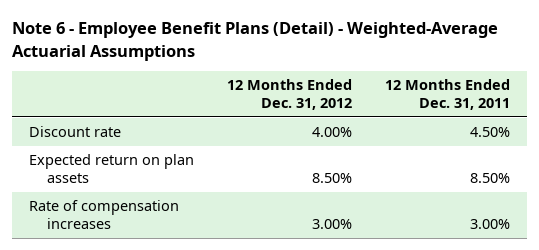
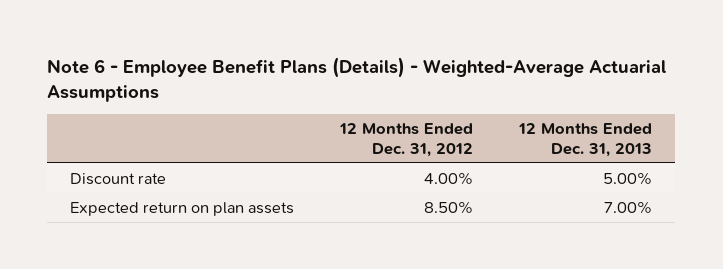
- Note 6 - Employee Benefit Plans (Detail) - Weighted-Average Actuarial Assumptions
+ Note 6 - Employee Benefit Plans (Details) - Weighted-Average Actuarial Assumptions
- | 12 Months Ended Dec. 31, 2012 | 12 Months Ended Dec. 31, 2011
+ | 12 Months Ended Dec. 31, 2012 | 12 Months Ended Dec. 31, 2013
- Rate of compensation increases | 3.00% | 3.00%

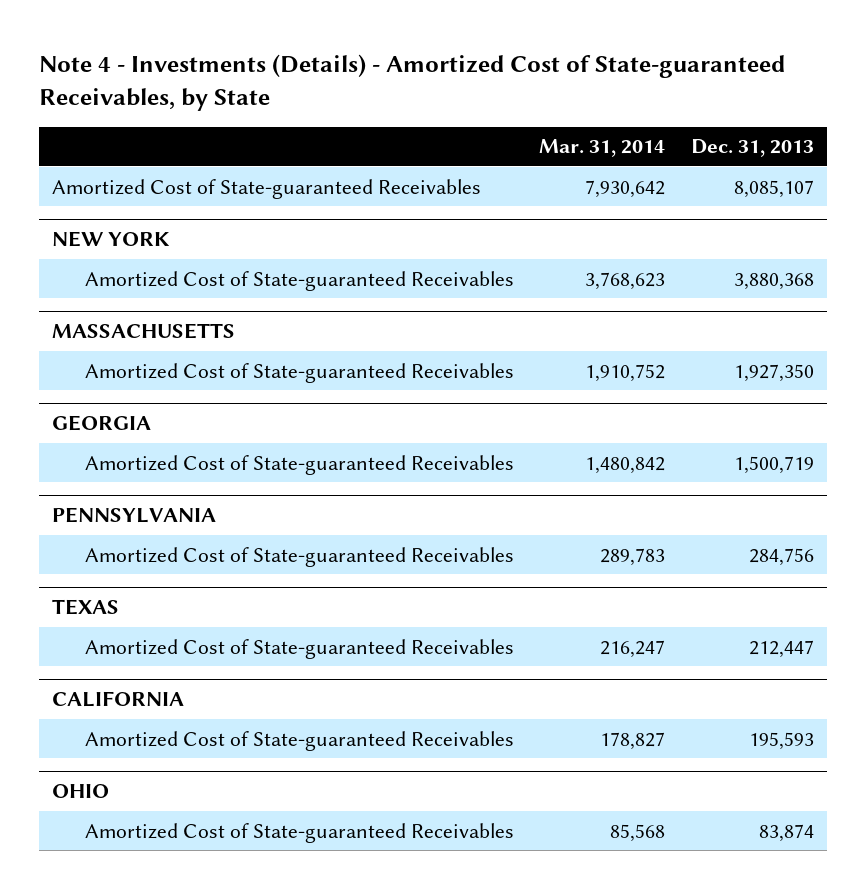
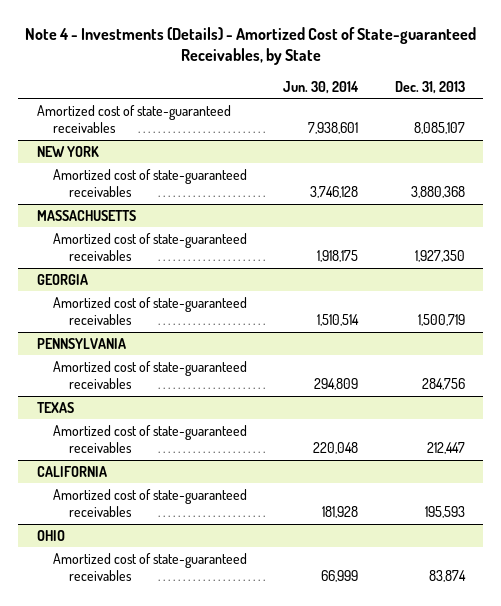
- | Mar. 31, 2014 | Dec. 31, 2013
+ | Jun. 30, 2014 | Dec. 31, 2013
- Amortized Cost of State-guaranteed Receivables | 7,930,642 | 8,085,107
+ Amortized cost of state-guaranteed receivables | 7,938,601 | 8,085,107
@ NEW YORK
- Amortized Cost of State-guaranteed Receivables | 3,768,623 | 3,880,368
+ Amortized cost of state-guaranteed receivables | 3,746,128 | 3,880,368
@ MASSACHUSETTS
- Amortized Cost of State-guaranteed Receivables | 1,910,752 | 1,927,350
+ Amortized cost of state-guaranteed receivables | 1,918,175 | 1,927,350
@ GEORGIA
- Amortized Cost of State-guaranteed Receivables | 1,480,842 | 1,500,719
+ Amortized cost of state-guaranteed receivables | 1,510,514 | 1,500,719
@ PENNSYLVANIA
- Amortized Cost of State-guaranteed Receivables | 289,783 | 284,756
+ Amortized cost of state-guaranteed receivables | 294,809 | 284,756
@ TEXAS
- Amortized Cost of State-guaranteed Receivables | 216,247 | 212,447
+ Amortized cost of state-guaranteed receivables | 220,048 | 212,447
@ CALIFORNIA
- Amortized Cost of State-guaranteed Receivables | 178,827 | 195,593
+ Amortized cost of state-guaranteed receivables | 181,928 | 195,593
@ OHIO
- Amortized Cost of State-guaranteed Receivables | 85,568 | 83,874
+ Amortized cost of state-guaranteed receivables | 66,999 | 83,874

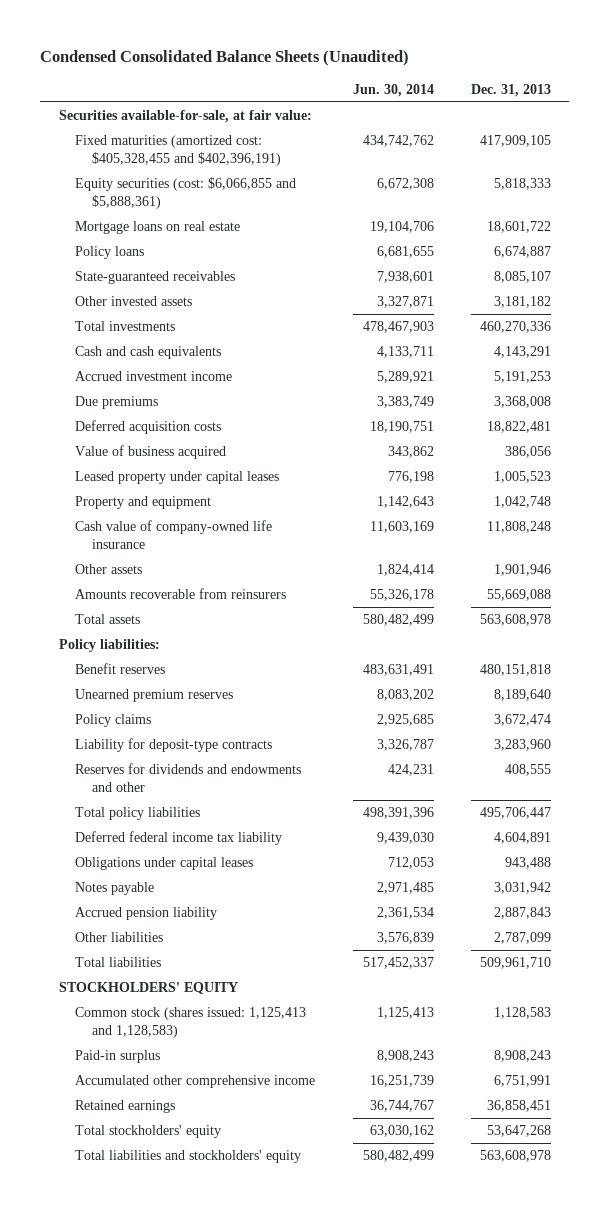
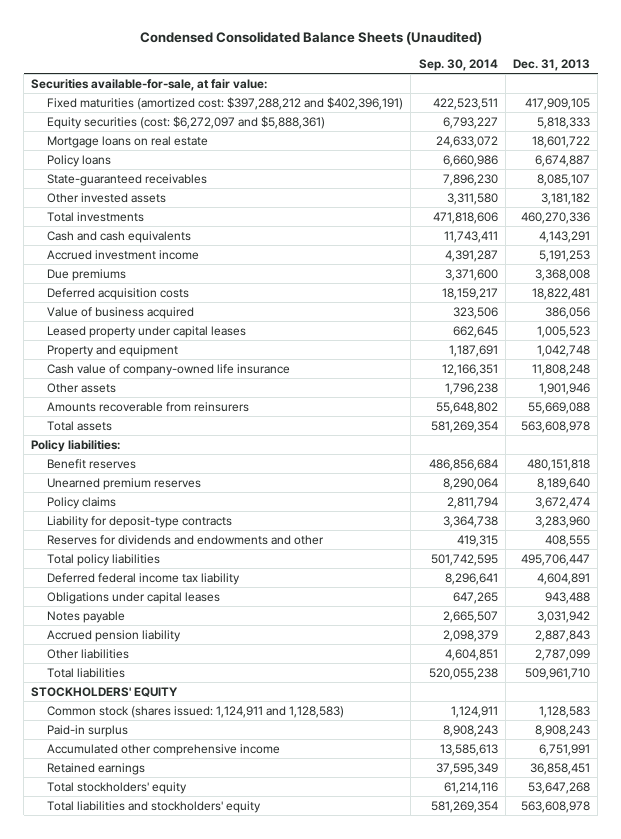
- | Jun. 30, 2014 | Dec. 31, 2013
+ | Sep. 30, 2014 | Dec. 31, 2013
- Fixed maturities (amortized cost: $405,328,455 and $402,396,191) | 434,742,762 | 417,909,105
- Equity securities (cost: $6,066,855 and $5,888,361) | 6,672,308 | 5,818,333
+ Fixed maturities (amortized cost: $397,288,212 and $402,396,191) | 422,523,511 | 417,909,105
+ Equity securities (cost: $6,272,097 and $5,888,361) | 6,793,227 | 5,818,333
- Common stock (shares issued: 1,125,413 and 1,128,583) | 1,125,413 | 1,128,583
+ Common stock (shares issued: 1,124,911 and 1,128,583) | 1,124,911 | 1,128,583

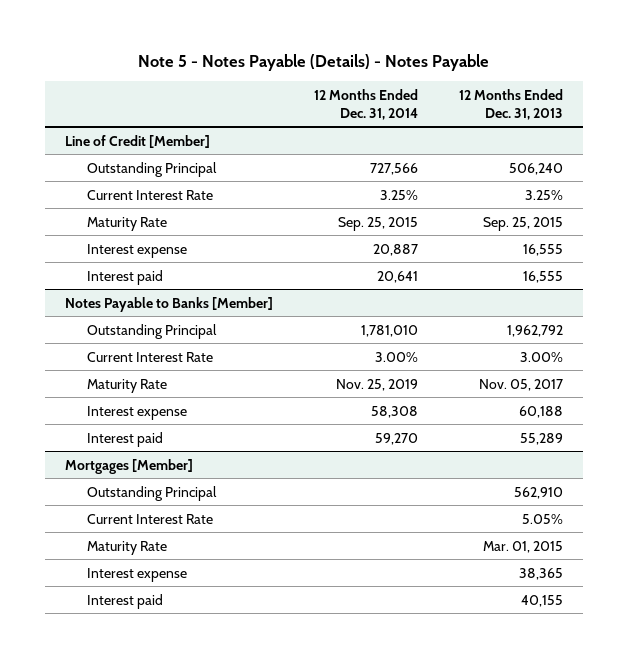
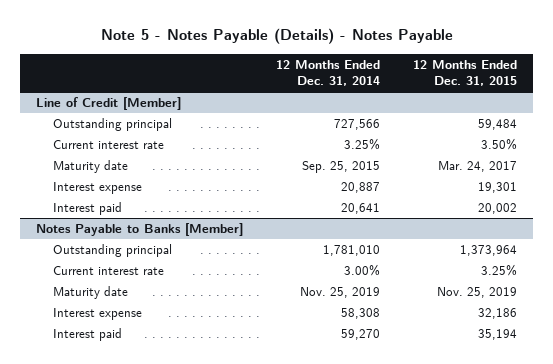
- | 12 Months Ended Dec. 31, 2014 | 12 Months Ended Dec. 31, 2013
+ | 12 Months Ended Dec. 31, 2014 | 12 Months Ended Dec. 31, 2015
@ Line of Credit [Member]
- Outstanding Principal | 727,566 | 506,240
- Current Interest Rate | 3.25% | 3.25%
- Maturity Rate | Sep. 25, 2015 | Sep. 25, 2015
+ Outstanding principal | 727,566 | 59,484
+ Current interest rate | 3.25% | 3.50%
+ Maturity date | Sep. 25, 2015 | Mar. 24, 2017
@ Notes Payable to Banks [Member]
- Outstanding Principal | 1,781,010 | 1,962,792
- Current Interest Rate | 3.00% | 3.00%
- Maturity Rate | Nov. 25, 2019 | Nov. 05, 2017
+ Outstanding principal | 1,781,010 | 1,373,964
+ Current interest rate | 3.00% | 3.25%
+ Maturity date | Nov. 25, 2019 | Nov. 25, 2019
- Mortgages [Member]
- Outstanding Principal | | 562,910
- Current Interest Rate | | 5.05%
- Maturity Rate | | Mar. 01, 2015
- Interest expense | | 38,365
- Interest paid | | 40,155

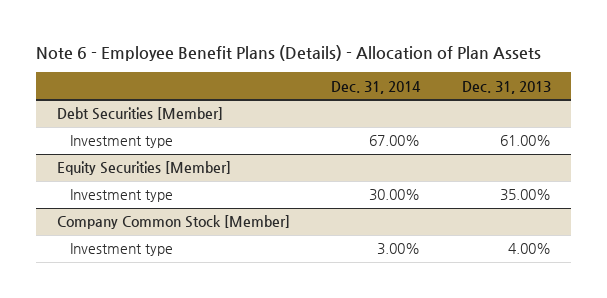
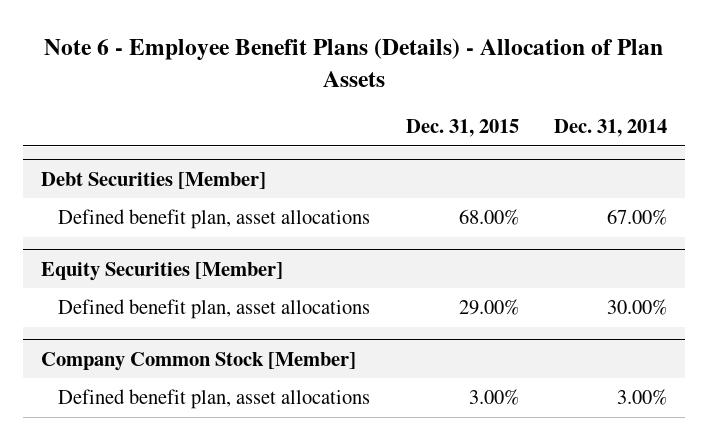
- | Dec. 31, 2014 | Dec. 31, 2013
+ | Dec. 31, 2015 | Dec. 31, 2014
@ Debt Securities [Member]
- Investment type | 67.00% | 61.00%
+ Defined benefit plan, asset allocations | 68.00% | 67.00%
@ Equity Securities [Member]
- Investment type | 30.00% | 35.00%
+ Defined benefit plan, asset allocations | 29.00% | 30.00%
@ Company Common Stock [Member]
- Investment type | 3.00% | 4.00%
+ Defined benefit plan, asset allocations | 3.00% | 3.00%

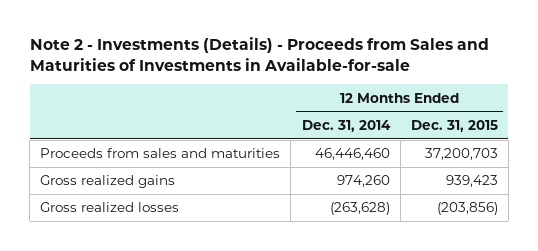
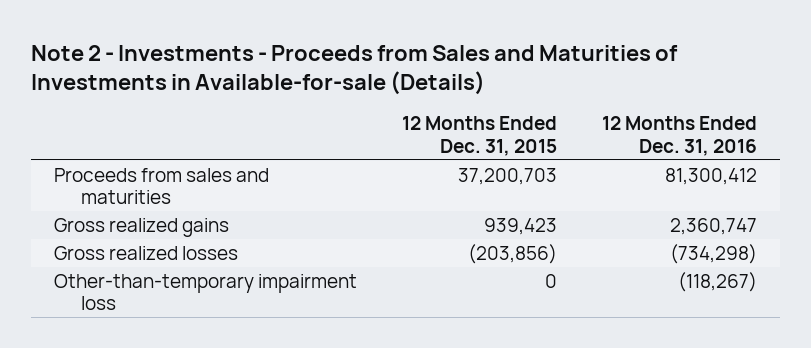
- Note 2 - Investments (Details) - Proceeds from Sales and Maturities of Investments in Available-for-sale
+ Note 2 - Investments - Proceeds from Sales and Maturities of Investments in Available-for-sale (Details)
- | 12 Months Ended Dec. 31, 2014 | 12 Months Ended Dec. 31, 2015
+ | 12 Months Ended Dec. 31, 2015 | 12 Months Ended Dec. 31, 2016
+ Other-than-temporary impairment loss | 0 | (118,267)

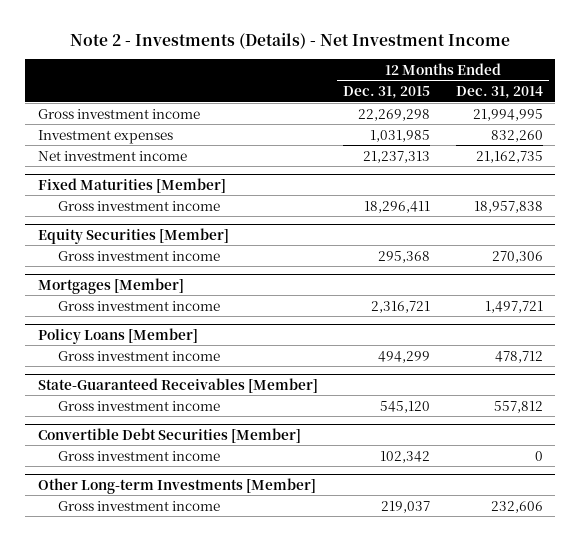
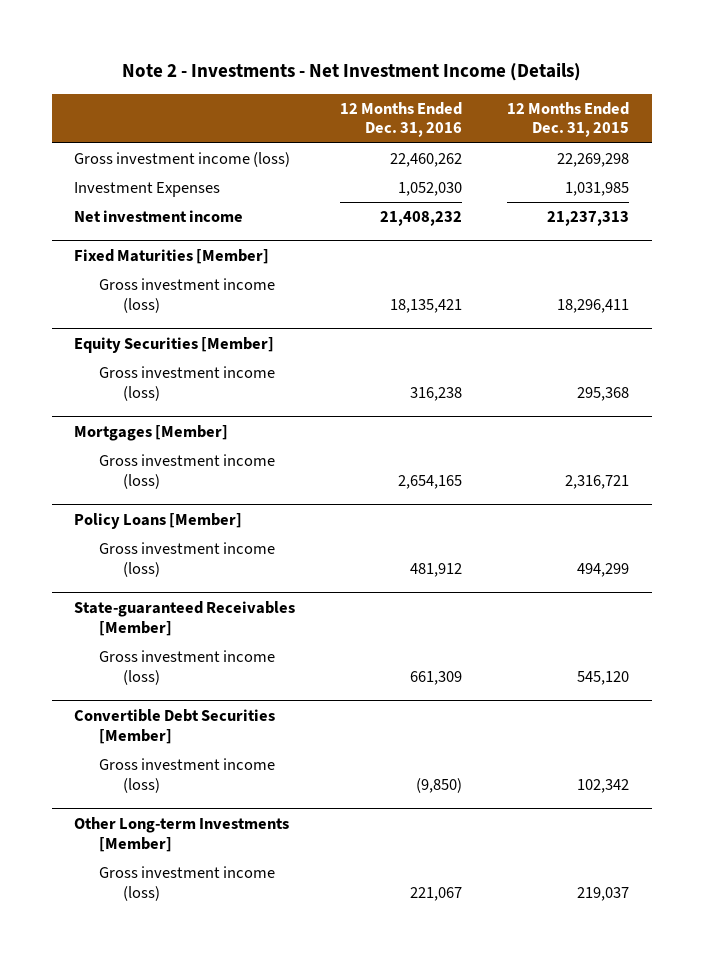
- Note 2 - Investments (Details) - Net Investment Income
+ Note 2 - Investments - Net Investment Income (Details)
- | 12 Months Ended Dec. 31, 2015 | 12 Months Ended Dec. 31, 2014
+ | 12 Months Ended Dec. 31, 2016 | 12 Months Ended Dec. 31, 2015
- Gross investment income | 22,269,298 | 21,994,995
- Investment expenses | 1,031,985 | 832,260
+ Gross investment income (loss) | 22,460,262 | 22,269,298
+ Investment Expenses | 1,052,030 | 1,031,985
@ Fixed Maturities [Member]
- Gross investment income | 18,296,411 | 18,957,838
+ Gross investment income (loss) | 18,135,421 | 18,296,411
@ Equity Securities [Member]
- Gross investment income | 295,368 | 270,306
+ Gross investment income (loss) | 316,238 | 295,368
@ Mortgages [Member]
- Gross investment income | 2,316,721 | 1,497,721
+ Gross investment income (loss) | 2,654,165 | 2,316,721
@ Policy Loans [Member]
- Gross investment income | 494,299 | 478,712
- State-Guaranteed Receivables [Member]
- Gross investment income | 545,120 | 557,812
@ Policy Loans [Member]
+ Gross investment income (loss) | 481,912 | 494,299
+ State-guaranteed Receivables [Member]
+ Gross investment income (loss) | 661,309 | 545,120
@ Convertible Debt Securities [Member]
- Gross investment income | 102,342 | 0
+ Gross investment income (loss) | (9,850) | 102,342
@ Other Long-term Investments [Member]
- Gross investment income | 219,037 | 232,606
+ Gross investment income (loss) | 221,067 | 219,037

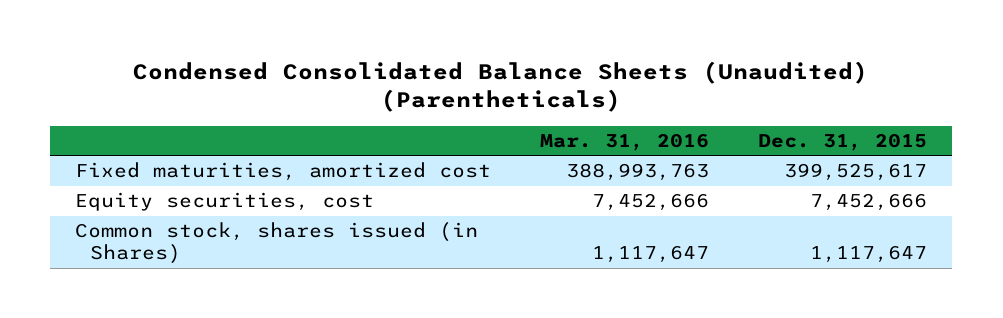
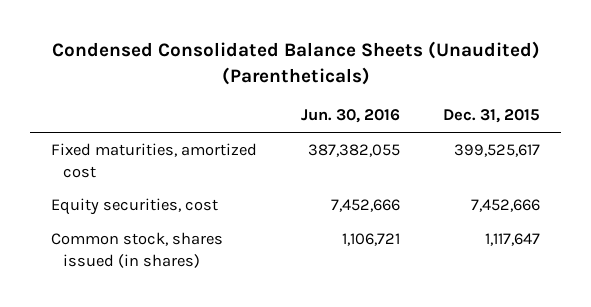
- | Mar. 31, 2016 | Dec. 31, 2015
+ | Jun. 30, 2016 | Dec. 31, 2015
- Common stock, shares issued (in Shares) | 1,117,647 | 1,117,647
+ Common stock, shares issued (in shares) | 1,106,721 | 1,117,647

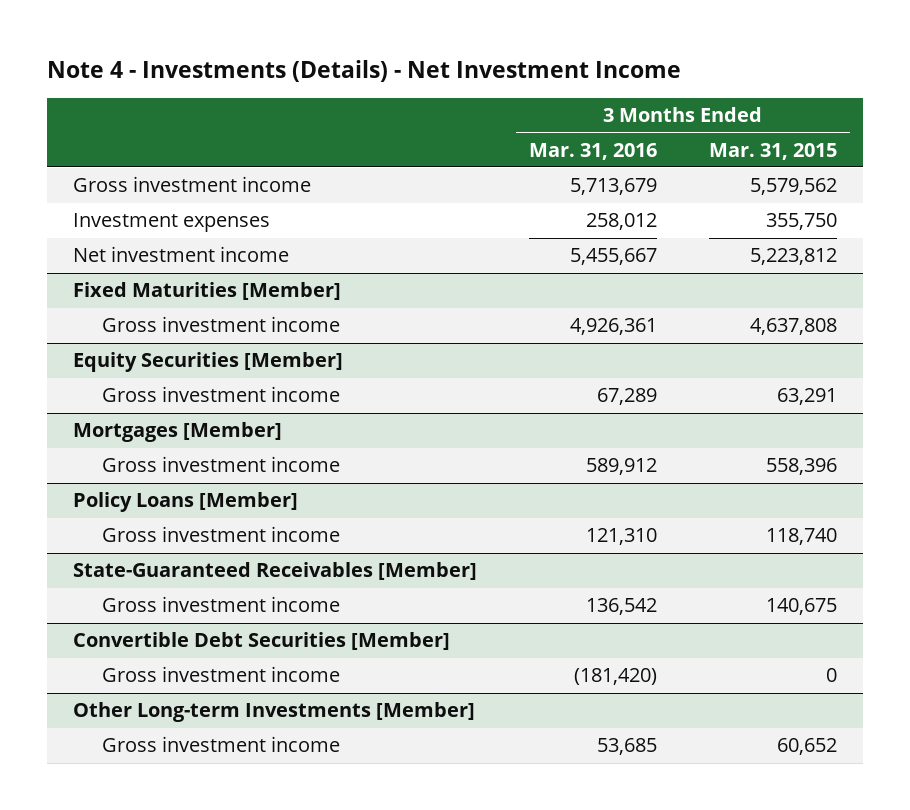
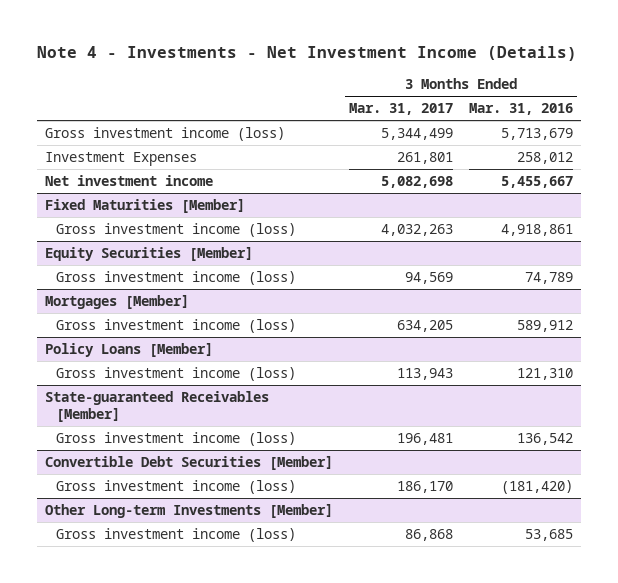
- Note 4 - Investments (Details) - Net Investment Income
+ Note 4 - Investments - Net Investment Income (Details)
- | 3 Months Ended Mar. 31, 2016 | 3 Months Ended Mar. 31, 2015
+ | 3 Months Ended Mar. 31, 2017 | 3 Months Ended Mar. 31, 2016
- Gross investment income | 5,713,679 | 5,579,562
- Investment expenses | 258,012 | 355,750
+ Gross investment income (loss) | 5,344,499 | 5,713,679
+ Investment Expenses | 261,801 | 258,012
@ Fixed Maturities [Member]
- Gross investment income | 4,926,361 | 4,637,808
+ Gross investment income (loss) | 4,032,263 | 4,918,861
@ Equity Securities [Member]
- Gross investment income | 67,289 | 63,291
+ Gross investment income (loss) | 94,569 | 74,789
@ Mortgages [Member]
- Gross investment income | 589,912 | 558,396
+ Gross investment income (loss) | 634,205 | 589,912
@ Policy Loans [Member]
- Gross investment income | 121,310 | 118,740
- State-Guaranteed Receivables [Member]
- Gross investment income | 136,542 | 140,675
@ Policy Loans [Member]
+ Gross investment income (loss) | 113,943 | 121,310
+ State-guaranteed Receivables [Member]
+ Gross investment income (loss) | 196,481 | 136,542
@ Convertible Debt Securities [Member]
- Gross investment income | (181,420) | 0
+ Gross investment income (loss) | 186,170 | (181,420)
@ Other Long-term Investments [Member]
- Gross investment income | 53,685 | 60,652
+ Gross investment income (loss) | 86,868 | 53,685

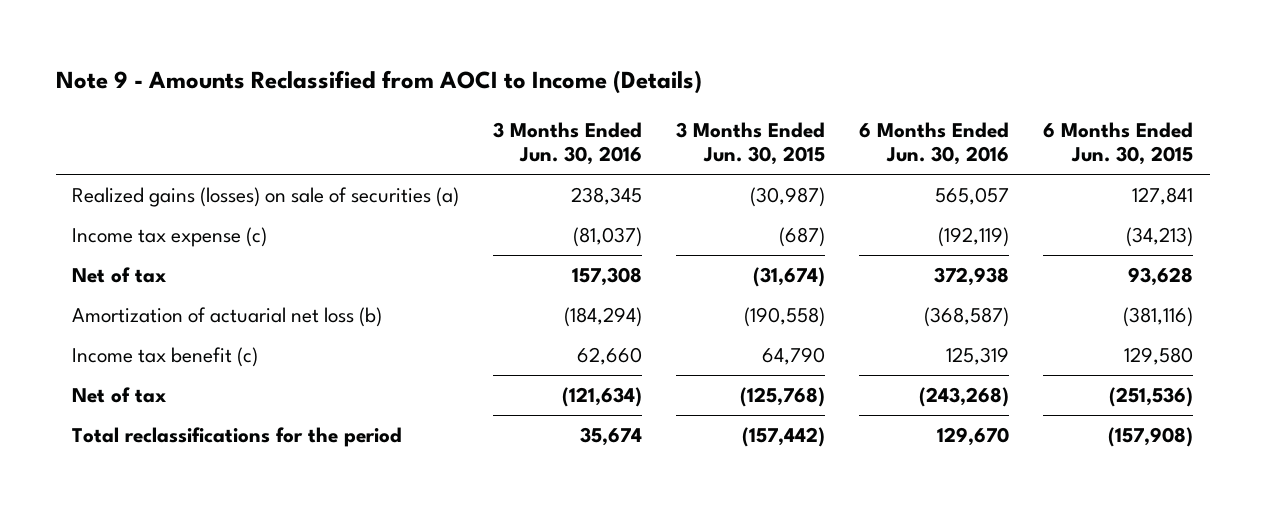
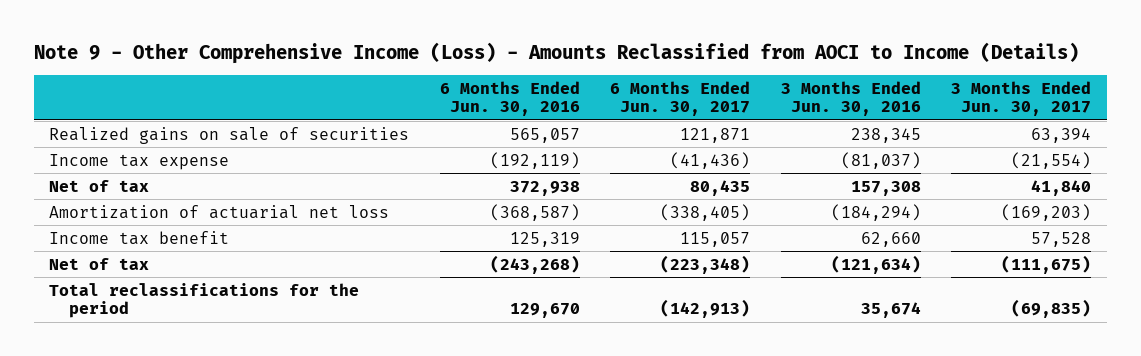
- Note 9 - Amounts Reclassified from AOCI to Income (Details)
+ Note 9 - Other Comprehensive Income (Loss) - Amounts Reclassified from AOCI to Income (Details)
- | 3 Months Ended Jun. 30, 2016 | 3 Months Ended Jun. 30, 2015 | 6 Months Ended Jun. 30, 2016 | 6 Months Ended Jun. 30, 2015
+ | 6 Months Ended Jun. 30, 2016 | 6 Months Ended Jun. 30, 2017 | 3 Months Ended Jun. 30, 2016 | 3 Months Ended Jun. 30, 2017
- Realized gains (losses) on sale of securities (a) | 238,345 | (30,987) | 565,057 | 127,841
- Income tax expense (c) | (81,037) | (687) | (192,119) | (34,213)
+ Realized gains on sale of securities | 565,057 | 121,871 | 238,345 | 63,394
+ Income tax expense | (192,119) | (41,436) | (81,037) | (21,554)
- Amortization of actuarial net loss (b) | (184,294) | (190,558) | (368,587) | (381,116)
- Income tax benefit (c) | 62,660 | 64,790 | 125,319 | 129,580
+ Amortization of actuarial net loss | (368,587) | (338,405) | (184,294) | (169,203)
+ Income tax benefit | 125,319 | 115,057 | 62,660 | 57,528

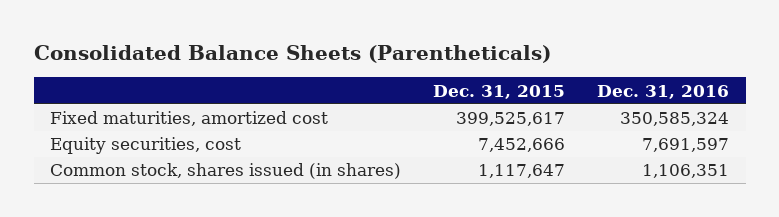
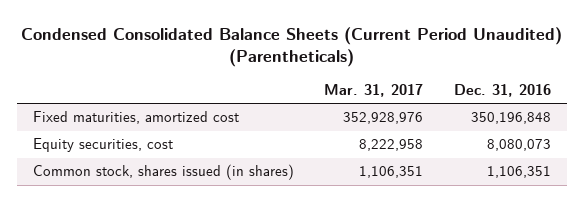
- Consolidated Balance Sheets (Parentheticals)
+ Condensed Consolidated Balance Sheets (Current Period Unaudited) (Parentheticals)
- | Dec. 31, 2015 | Dec. 31, 2016
+ | Mar. 31, 2017 | Dec. 31, 2016
- Fixed maturities, amortized cost | 399,525,617 | 350,585,324
- Equity securities, cost | 7,452,666 | 7,691,597
+ Fixed maturities, amortized cost | 352,928,976 | 350,196,848
+ Equity securities, cost | 8,222,958 | 8,080,073

